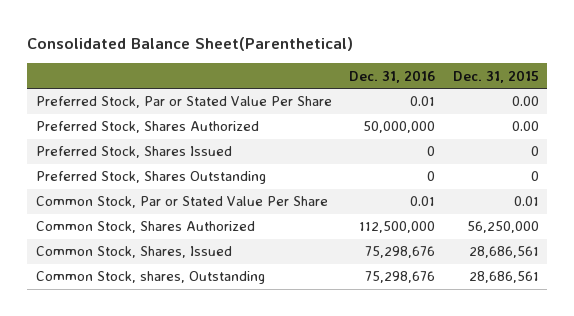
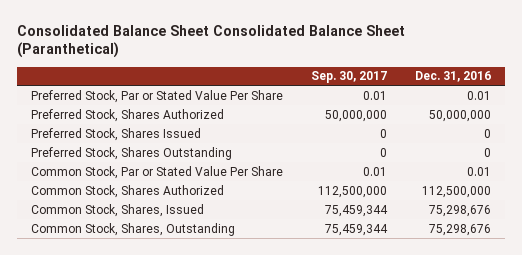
- Consolidated Balance Sheet(Parenthetical)
+ Consolidated Balance Sheet Consolidated Balance Sheet (Paranthetical)
- | Dec. 31, 2016 | Dec. 31, 2015
+ | Sep. 30, 2017 | Dec. 31, 2016
- Common Stock, shares, Outstanding | 75,298,676 | 28,686,561
+ Common Stock, Shares, Outstanding | 75,459,344 | 75,298,676

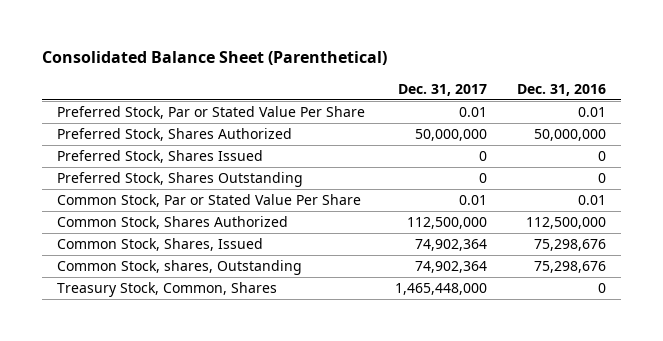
- Consolidated Balance Sheet Consolidated Balance Sheet (Paranthetical)
+ Consolidated Balance Sheet (Parenthetical)
- | Sep. 30, 2017 | Dec. 31, 2016
+ | Dec. 31, 2017 | Dec. 31, 2016
- Common Stock, Shares, Outstanding | 75,459,344 | 75,298,676
+ Common Stock, shares, Outstanding | 74,902,364 | 75,298,676
+ Treasury Stock, Common, Shares | 1,465,448,000 | 0

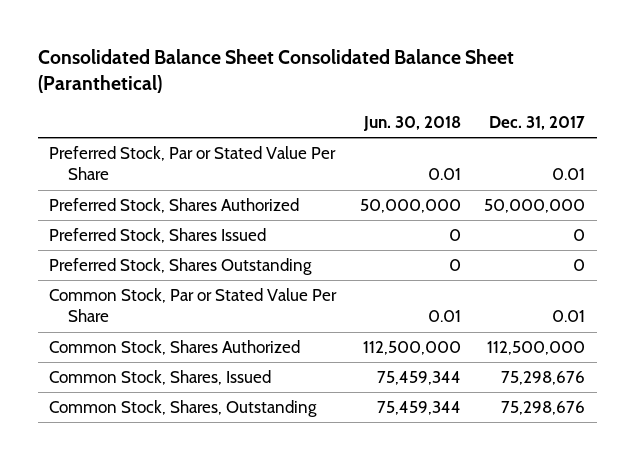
- Consolidated Balance Sheet (Parenthetical)
+ Consolidated Balance Sheet Consolidated Balance Sheet (Paranthetical)
- | Dec. 31, 2017 | Dec. 31, 2016
+ | Jun. 30, 2018 | Dec. 31, 2017
- Common Stock, Shares, Issued | 74,902,364 | 75,298,676
- Common Stock, shares, Outstanding | 74,902,364 | 75,298,676
- Treasury Stock, Common, Shares | 1,465,448,000 | 0
+ Common Stock, Shares, Issued | 75,459,344 | 75,298,676
+ Common Stock, Shares, Outstanding | 75,459,344 | 75,298,676

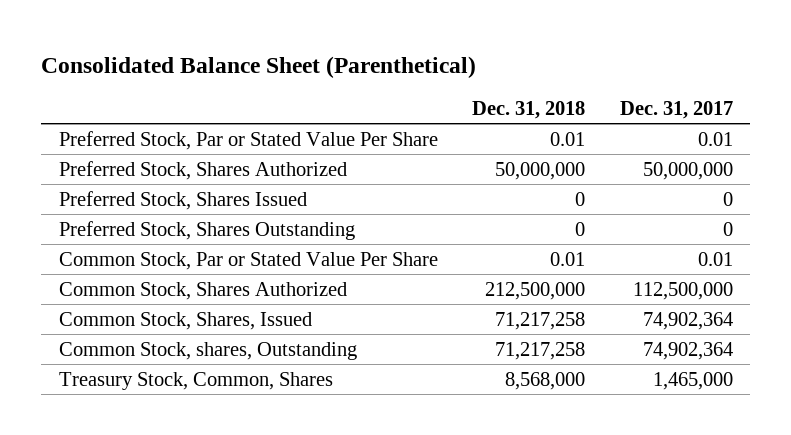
- Consolidated Balance Sheet Consolidated Balance Sheet (Paranthetical)
+ Consolidated Balance Sheet (Parenthetical)
- | Jun. 30, 2018 | Dec. 31, 2017
+ | Dec. 31, 2018 | Dec. 31, 2017
- Common Stock, Shares, Issued | 75,459,344 | 75,298,676
- Common Stock, Shares, Outstanding | 75,459,344 | 75,298,676
+ Common Stock, Shares, Issued | 71,217,258 | 74,902,364
+ Common Stock, shares, Outstanding | 71,217,258 | 74,902,364
+ Treasury Stock, Common, Shares | 8,568,000 | 1,465,000

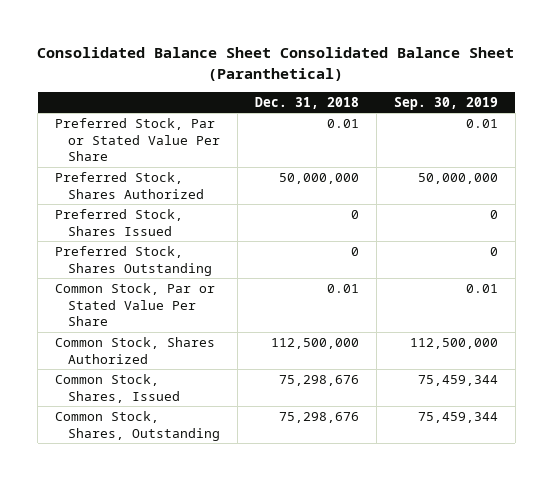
- Consolidated Balance Sheet (Parenthetical)
+ Consolidated Balance Sheet Consolidated Balance Sheet (Paranthetical)
- | Dec. 31, 2018 | Dec. 31, 2017
+ | Dec. 31, 2018 | Sep. 30, 2019
- Common Stock, Shares Authorized | 212,500,000 | 112,500,000
- Common Stock, Shares, Issued | 71,217,258 | 74,902,364
- Common Stock, shares, Outstanding | 71,217,258 | 74,902,364
- Treasury Stock, Common, Shares | 8,568,000 | 1,465,000
+ Common Stock, Shares Authorized | 112,500,000 | 112,500,000
+ Common Stock, Shares, Issued | 75,298,676 | 75,459,344
+ Common Stock, Shares, Outstanding | 75,298,676 | 75,459,344

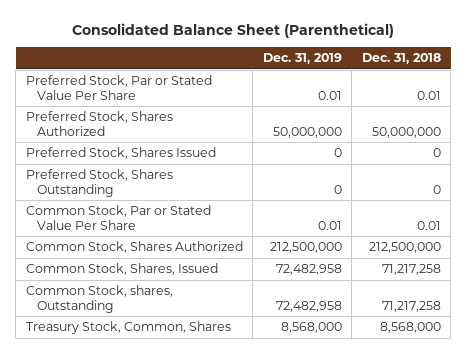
- Consolidated Balance Sheet Consolidated Balance Sheet (Paranthetical)
+ Consolidated Balance Sheet (Parenthetical)
- | Dec. 31, 2018 | Sep. 30, 2019
+ | Dec. 31, 2019 | Dec. 31, 2018
- Common Stock, Shares Authorized | 112,500,000 | 112,500,000
- Common Stock, Shares, Issued | 75,298,676 | 75,459,344
- Common Stock, Shares, Outstanding | 75,298,676 | 75,459,344
+ Common Stock, Shares Authorized | 212,500,000 | 212,500,000
+ Common Stock, Shares, Issued | 72,482,958 | 71,217,258
+ Common Stock, shares, Outstanding | 72,482,958 | 71,217,258
+ Treasury Stock, Common, Shares | 8,568,000 | 8,568,000

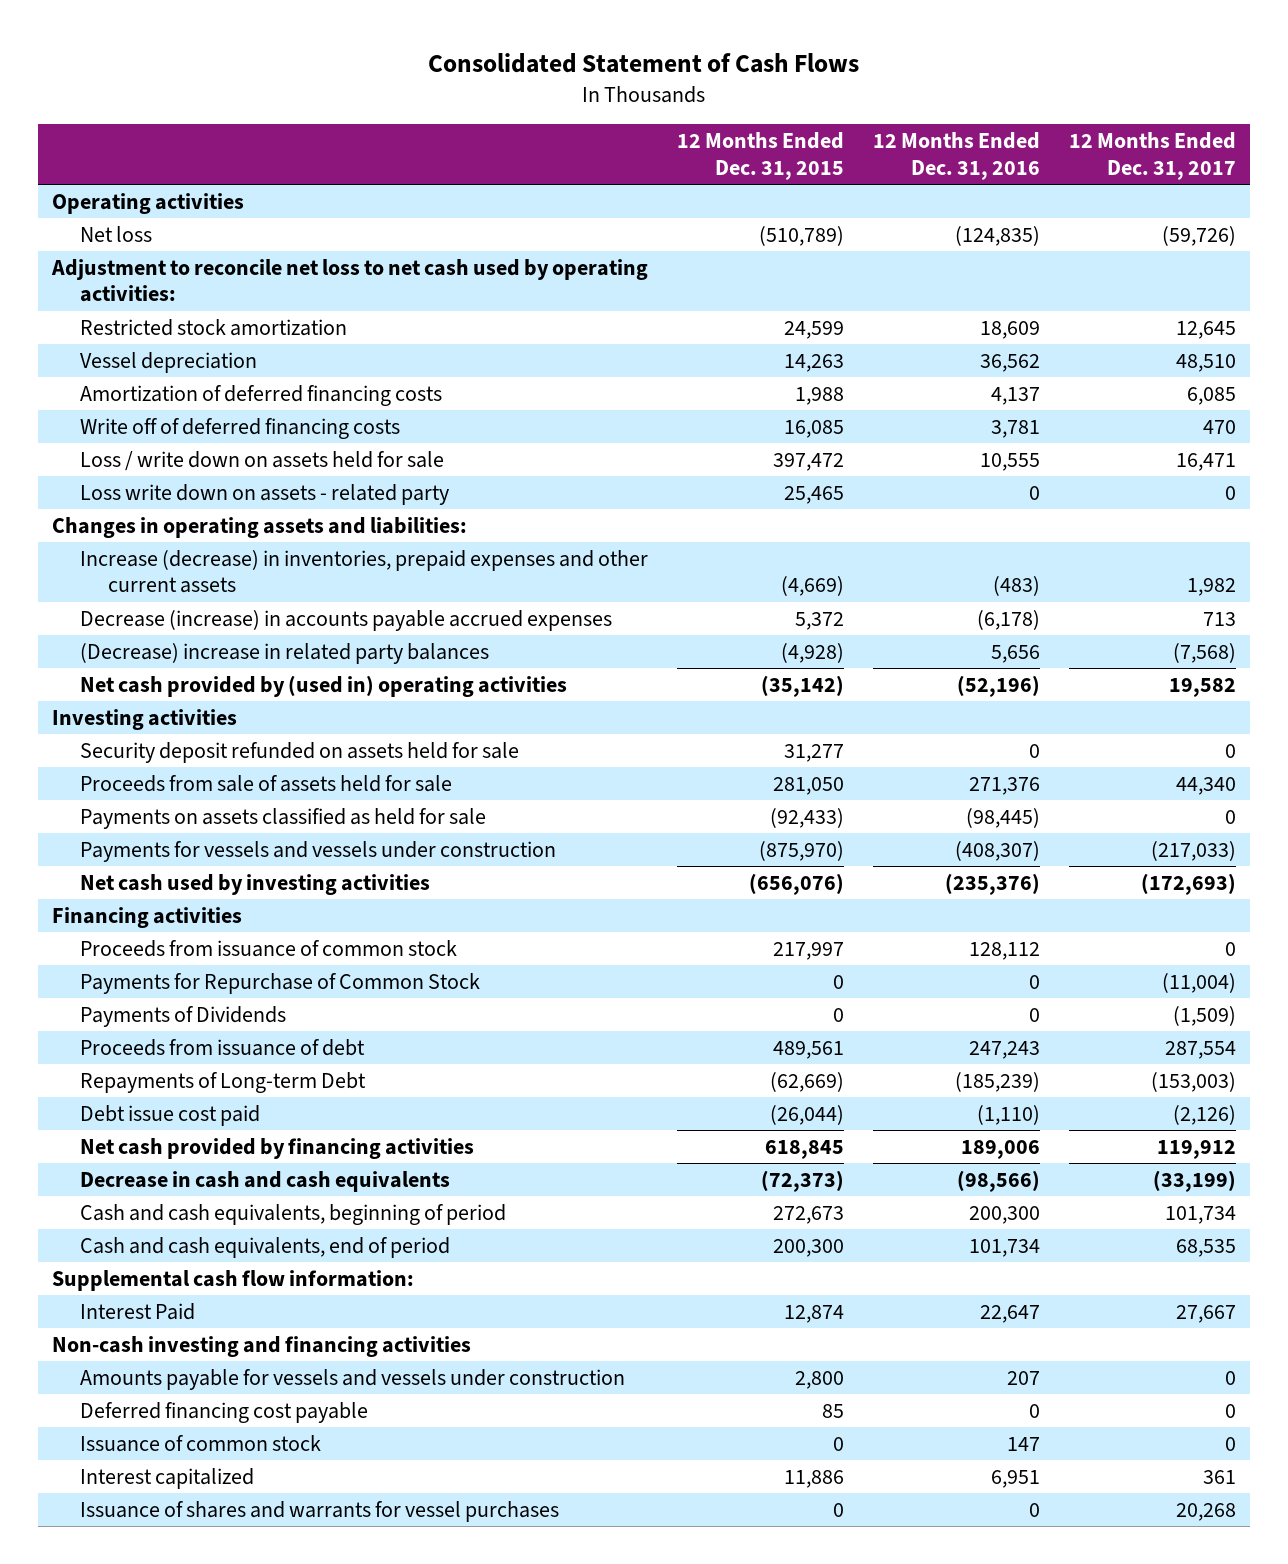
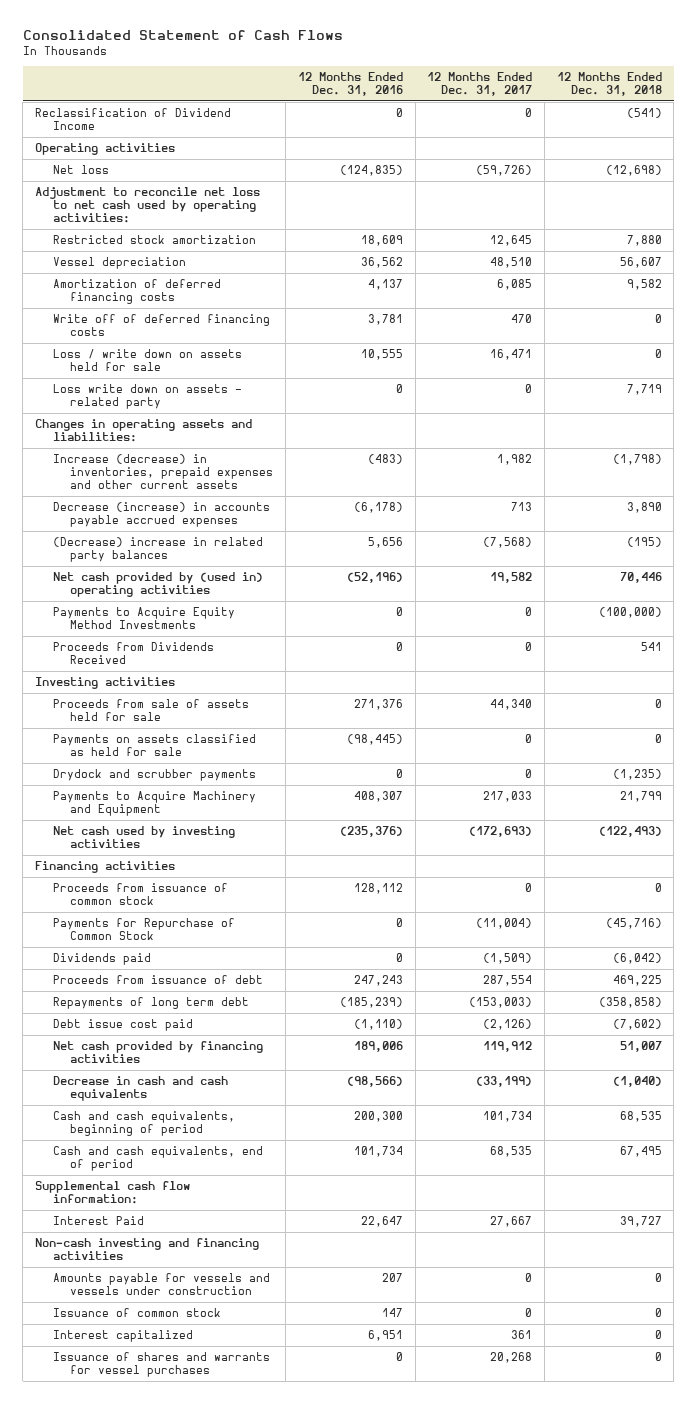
- | 12 Months Ended Dec. 31, 2015 | 12 Months Ended Dec. 31, 2016 | 12 Months Ended Dec. 31, 2017
+ | 12 Months Ended Dec. 31, 2016 | 12 Months Ended Dec. 31, 2017 | 12 Months Ended Dec. 31, 2018
+ Reclassification of Dividend Income | 0 | 0 | (541)
+ Payments to Acquire Equity Method Investments | 0 | 0 | (100,000)
+ Proceeds from Dividends Received | 0 | 0 | 541
- Security deposit refunded on assets held for sale | 31,277 | 0 | 0
- Payments for vessels and vessels under construction | (875,970) | (408,307) | (217,033)
+ Drydock and scrubber payments | 0 | 0 | (1,235)
+ Payments to Acquire Machinery and Equipment | 408,307 | 217,033 | 21,799
- Payments of Dividends | 0 | 0 | (1,509)
+ Dividends paid | 0 | (1,509) | (6,042)
- Repayments of Long-term Debt | (62,669) | (185,239) | (153,003)
+ Repayments of long term debt | (185,239) | (153,003) | (358,858)
- Deferred financing cost payable | 85 | 0 | 0

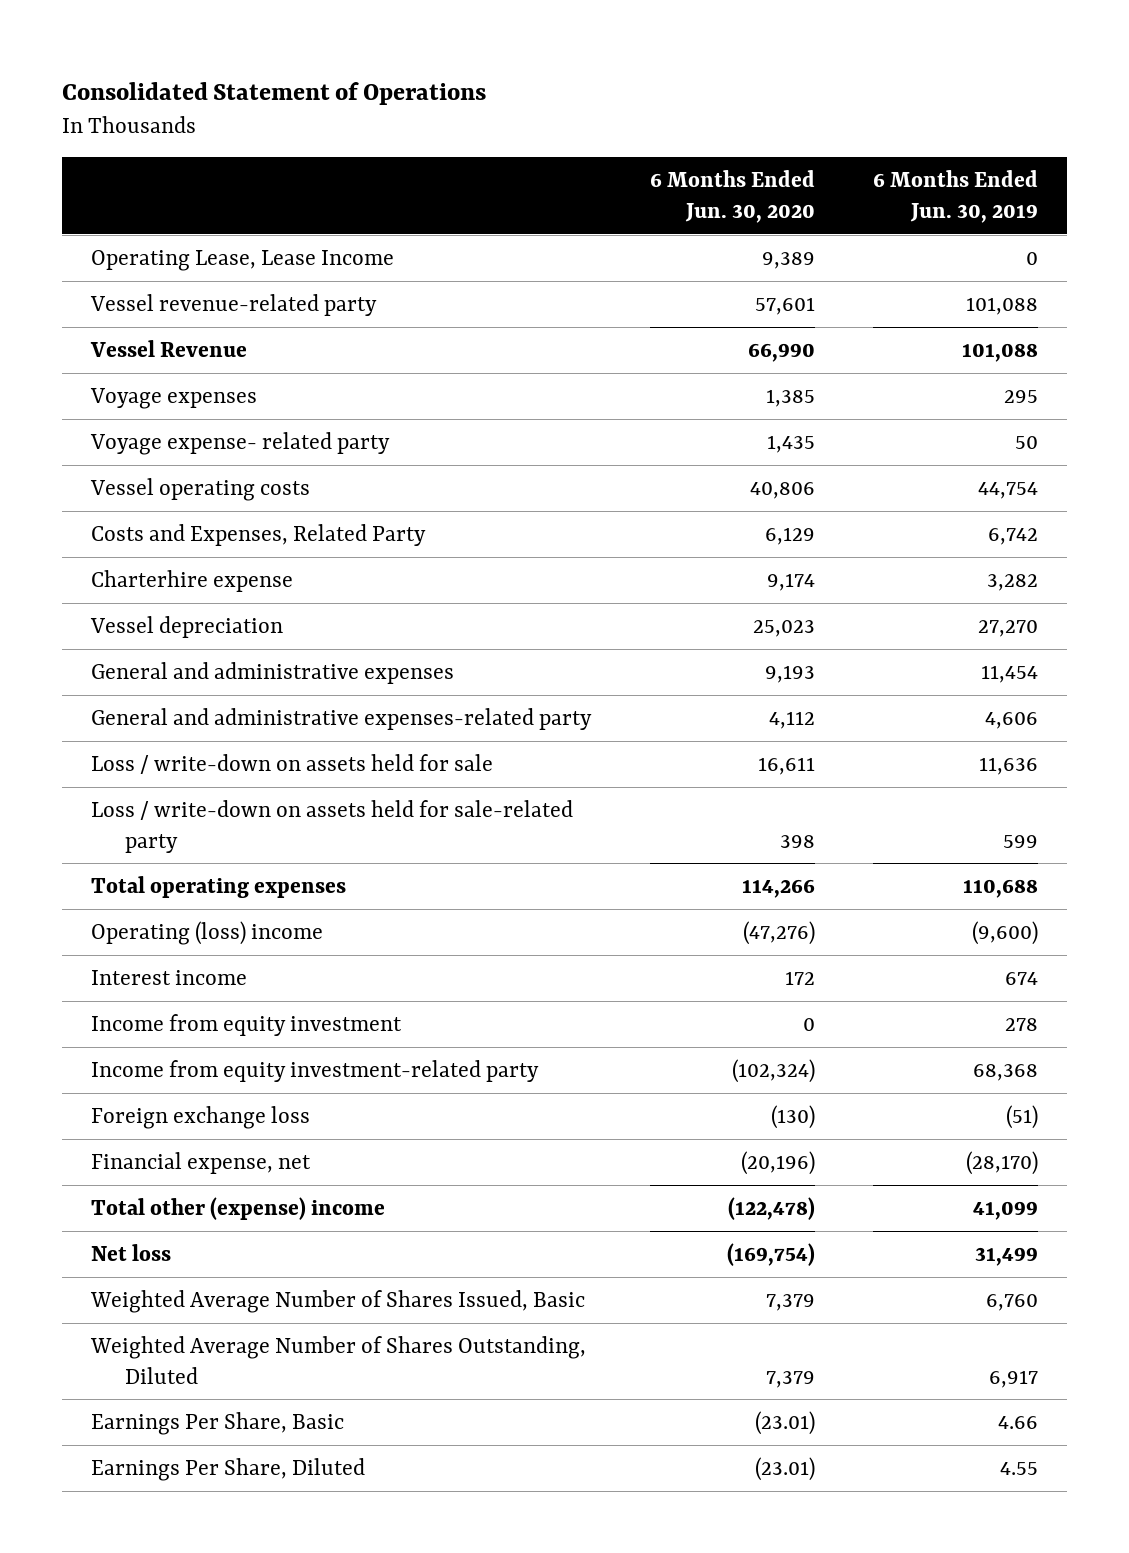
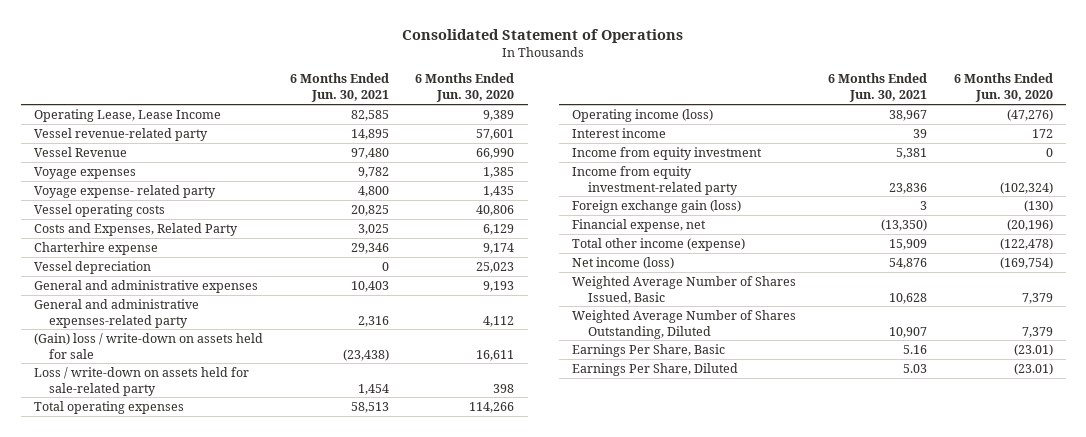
- | 6 Months Ended Jun. 30, 2020 | 6 Months Ended Jun. 30, 2019
+ | 6 Months Ended Jun. 30, 2021 | 6 Months Ended Jun. 30, 2020
- Loss / write-down on assets held for sale | 16,611 | 11,636
+ (Gain) loss / write-down on assets held for sale | (23,438) | 16,611
- Operating (loss) income | (47,276) | (9,600)
+ Operating income (loss) | 38,967 | (47,276)
- Foreign exchange loss | (130) | (51)
+ Foreign exchange gain (loss) | 3 | (130)
- Total other (expense) income | (122,478) | 41,099
- Net loss | (169,754) | 31,499
+ Total other income (expense) | 15,909 | (122,478)
+ Net income (loss) | 54,876 | (169,754)

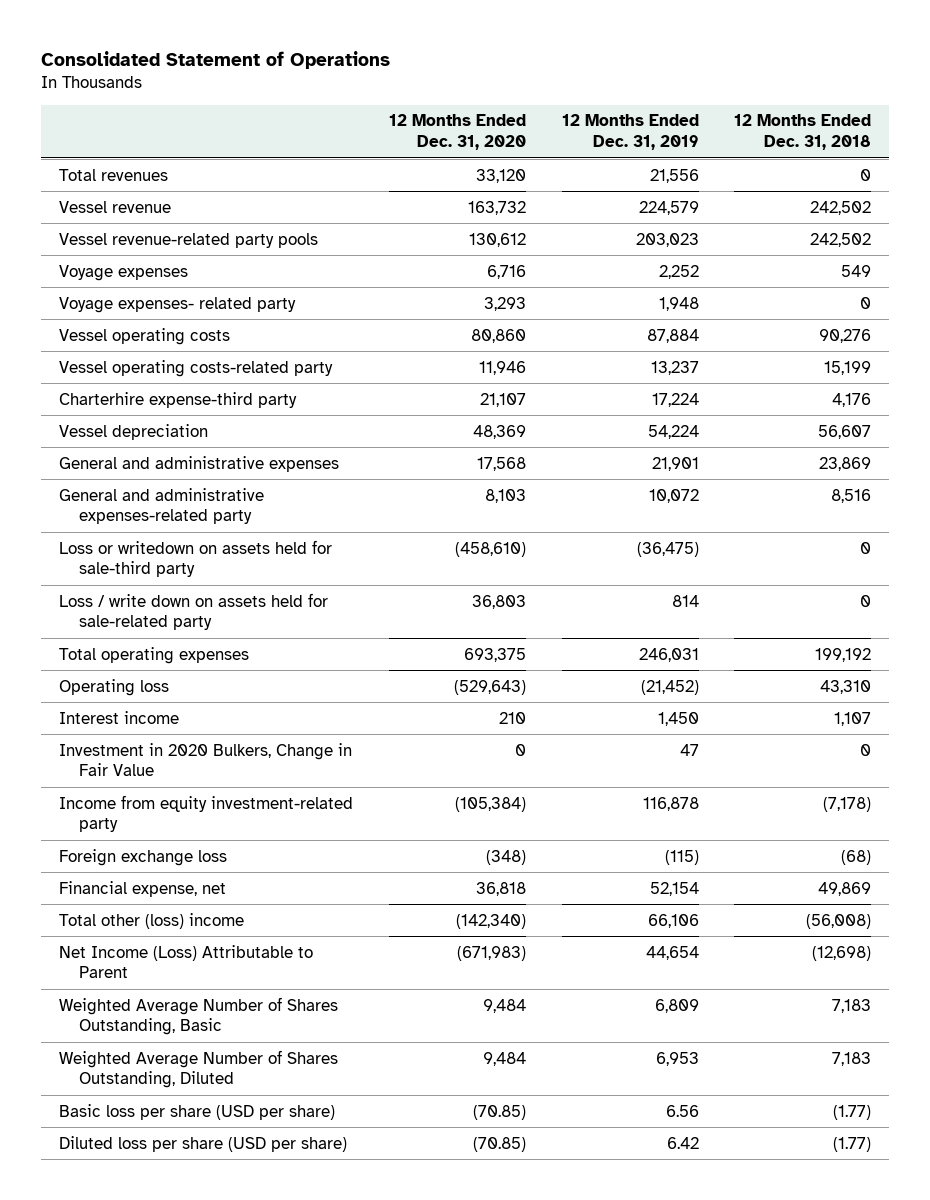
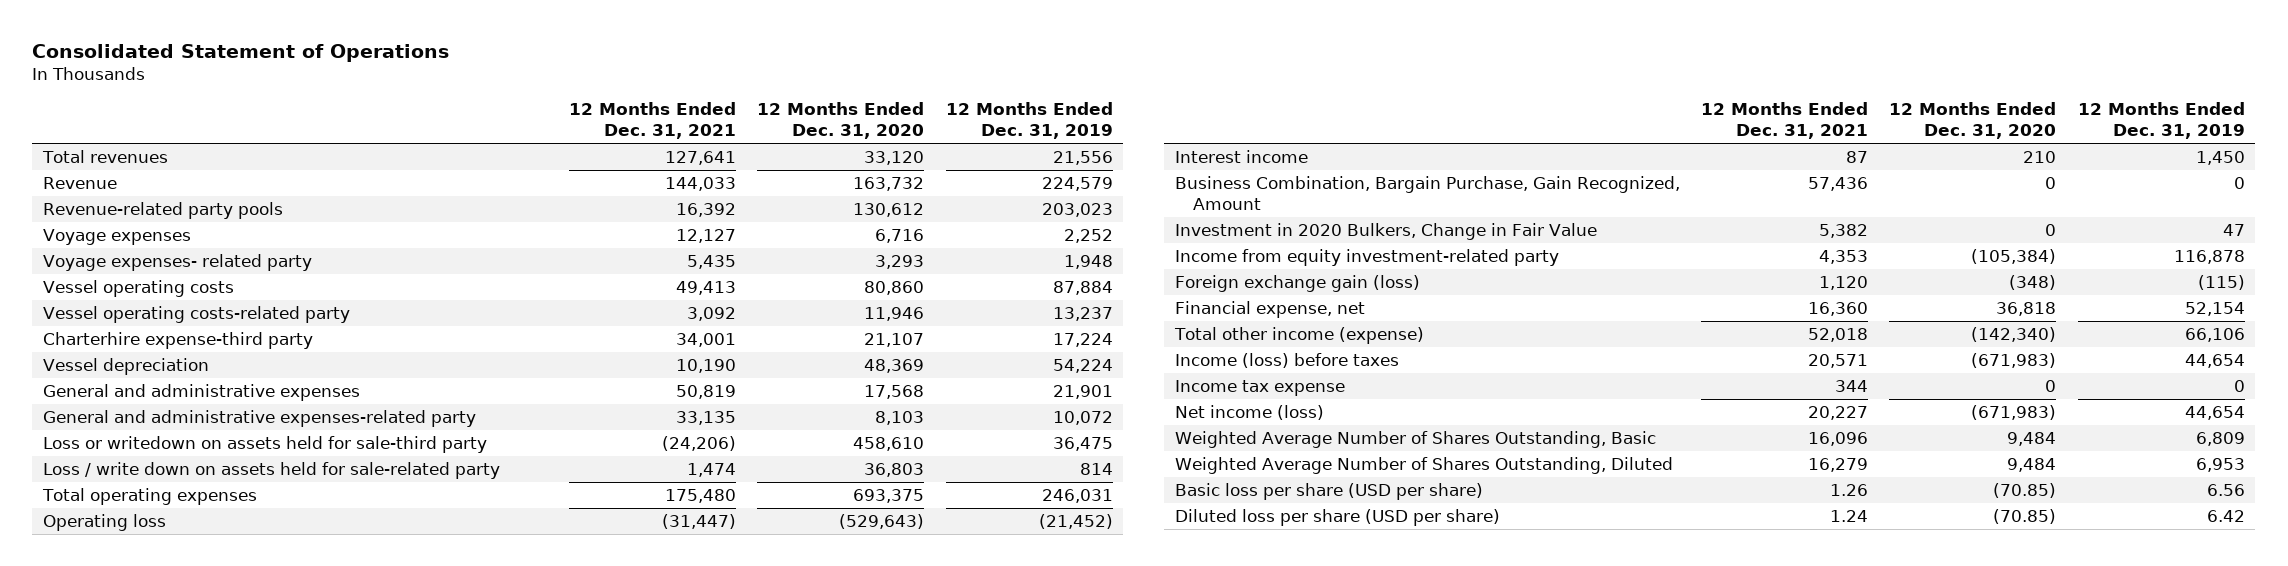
- | 12 Months Ended Dec. 31, 2020 | 12 Months Ended Dec. 31, 2019 | 12 Months Ended Dec. 31, 2018
+ | 12 Months Ended Dec. 31, 2021 | 12 Months Ended Dec. 31, 2020 | 12 Months Ended Dec. 31, 2019
- Vessel revenue | 163,732 | 224,579 | 242,502
- Vessel revenue-related party pools | 130,612 | 203,023 | 242,502
+ Revenue | 144,033 | 163,732 | 224,579
+ Revenue-related party pools | 16,392 | 130,612 | 203,023
- Loss or writedown on assets held for sale-third party | (458,610) | (36,475) | 0
+ Loss or writedown on assets held for sale-third party | (24,206) | 458,610 | 36,475
+ Business Combination, Bargain Purchase, Gain Recognized, Amount | 57,436 | 0 | 0
- Foreign exchange loss | (348) | (115) | (68)
+ Foreign exchange gain (loss) | 1,120 | (348) | (115)
- Total other (loss) income | (142,340) | 66,106 | (56,008)
- Net Income (Loss) Attributable to Parent | (671,983) | 44,654 | (12,698)
+ Total other income (expense) | 52,018 | (142,340) | 66,106
+ Income (loss) before taxes | 20,571 | (671,983) | 44,654
+ Income tax expense | 344 | 0 | 0
+ Net income (loss) | 20,227 | (671,983) | 44,654

